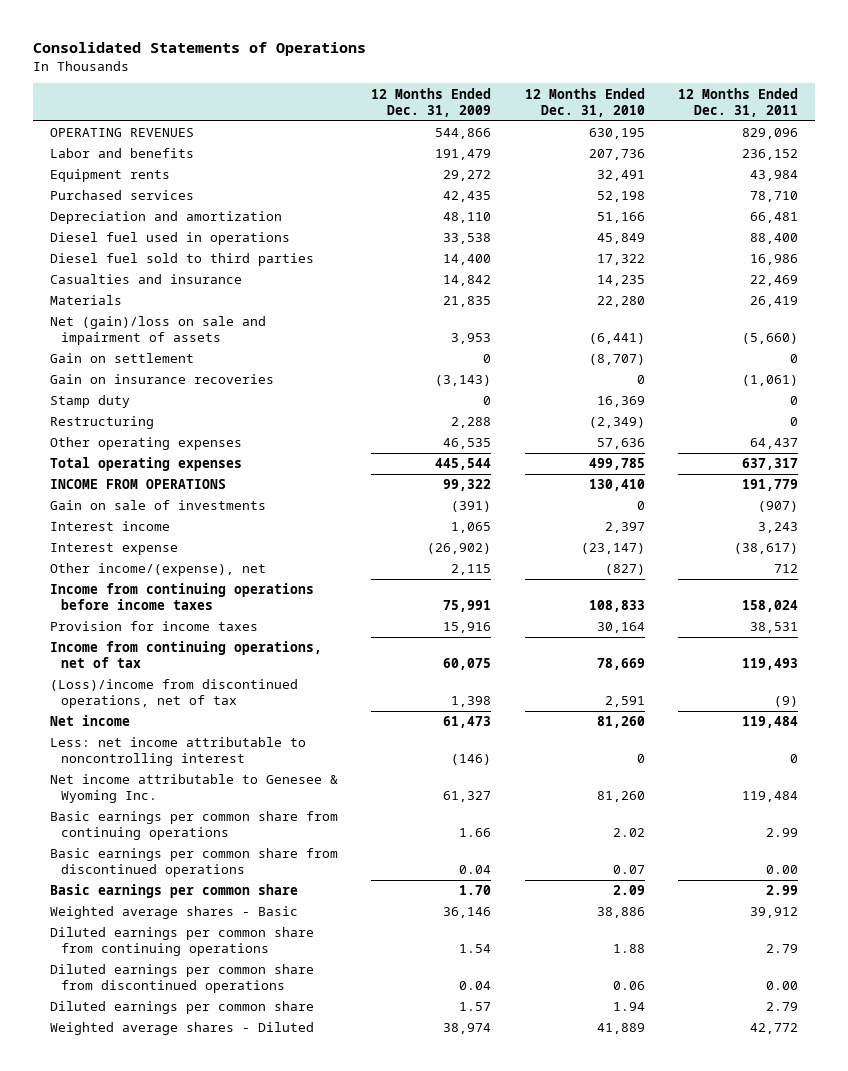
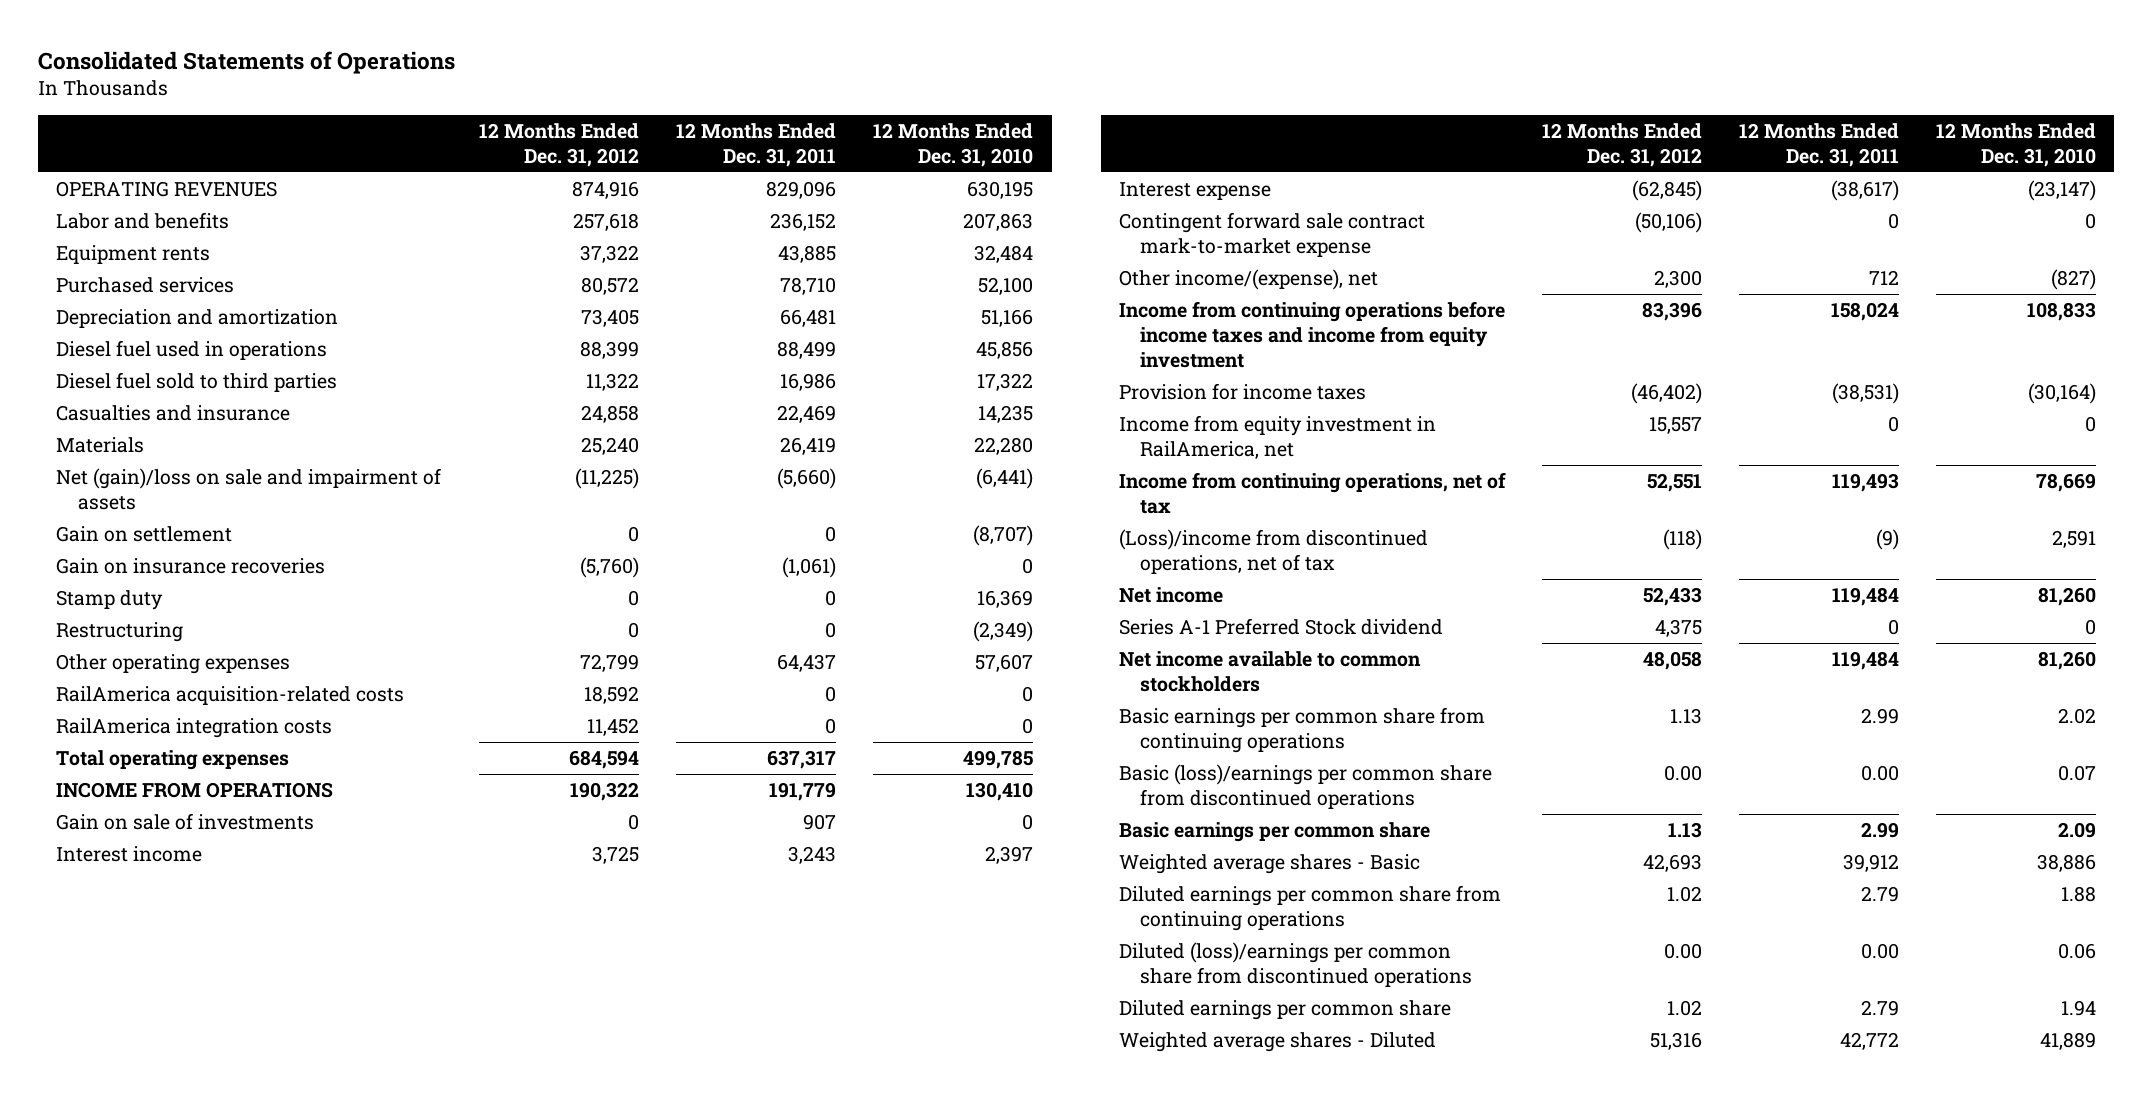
- | 12 Months Ended Dec. 31, 2009 | 12 Months Ended Dec. 31, 2010 | 12 Months Ended Dec. 31, 2011
+ | 12 Months Ended Dec. 31, 2012 | 12 Months Ended Dec. 31, 2011 | 12 Months Ended Dec. 31, 2010
- Labor and benefits | 191,479 | 207,736 | 236,152
- Equipment rents | 29,272 | 32,491 | 43,984
- Purchased services | 42,435 | 52,198 | 78,710
+ Labor and benefits | 257,618 | 236,152 | 207,863
+ Equipment rents | 37,322 | 43,885 | 32,484
+ Purchased services | 80,572 | 78,710 | 52,100
- Diesel fuel used in operations | 33,538 | 45,849 | 88,400
+ Diesel fuel used in operations | 88,399 | 88,499 | 45,856
- Other operating expenses | 46,535 | 57,636 | 64,437
+ Other operating expenses | 72,799 | 64,437 | 57,607
+ RailAmerica acquisition-related costs | 18,592 | 0 | 0
+ RailAmerica integration costs | 11,452 | 0 | 0
- Gain on sale of investments | (391) | 0 | (907)
+ Gain on sale of investments | 0 | 907 | 0
+ Contingent forward sale contract mark-to-market expense | (50,106) | 0 | 0
- Income from continuing operations before income taxes | 75,991 | 108,833 | 158,024
- Provision for income taxes | 15,916 | 30,164 | 38,531
+ Income from continuing operations before income taxes and income from equity investment | 83,396 | 158,024 | 108,833
+ Provision for income taxes | (46,402) | (38,531) | (30,164)
+ Income from equity investment in RailAmerica, net | 15,557 | 0 | 0
- Less: net income attributable to noncontrolling interest | (146) | 0 | 0
- Net income attributable to Genesee & Wyoming Inc. | 61,327 | 81,260 | 119,484
+ Series A-1 Preferred Stock dividend | 4,375 | 0 | 0
+ Net income available to common stockholders | 48,058 | 119,484 | 81,260
- Basic earnings per common share from discontinued operations | 0.04 | 0.07 | 0.00
+ Basic (loss)/earnings per common share from discontinued operations | 0.00 | 0.00 | 0.07
- Diluted earnings per common share from discontinued operations | 0.04 | 0.06 | 0.00
+ Diluted (loss)/earnings per common share from discontinued operations | 0.00 | 0.00 | 0.06

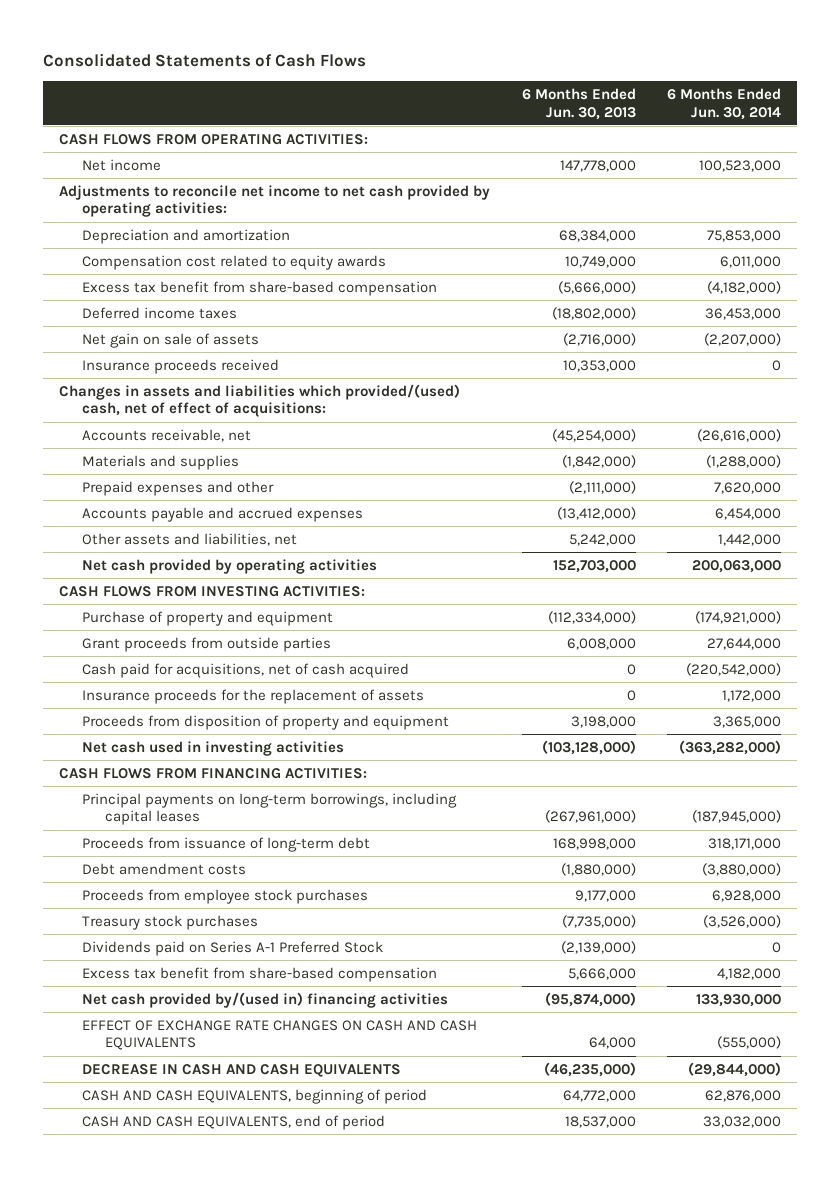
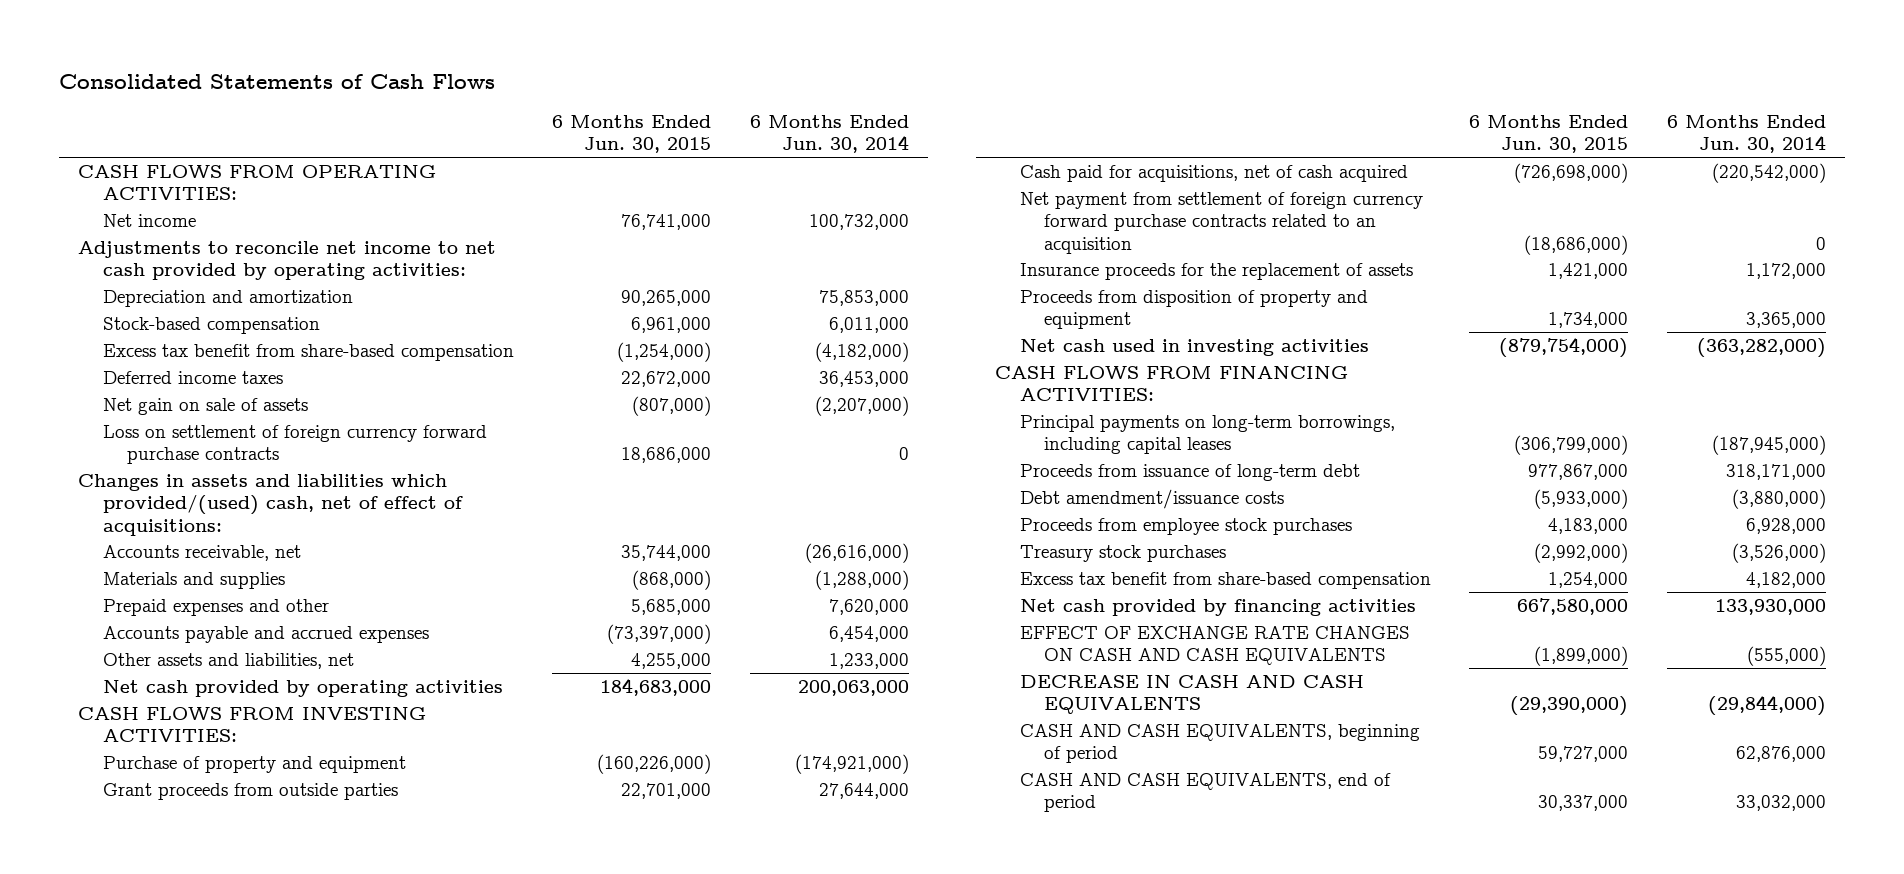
- | 6 Months Ended Jun. 30, 2013 | 6 Months Ended Jun. 30, 2014
+ | 6 Months Ended Jun. 30, 2015 | 6 Months Ended Jun. 30, 2014
- Net income | 147,778,000 | 100,523,000
+ Net income | 76,741,000 | 100,732,000
- Compensation cost related to equity awards | 10,749,000 | 6,011,000
+ Stock-based compensation | 6,961,000 | 6,011,000
- Insurance proceeds received | 10,353,000 | 0
+ Loss on settlement of foreign currency forward purchase contracts | 18,686,000 | 0
- Other assets and liabilities, net | 5,242,000 | 1,442,000
+ Other assets and liabilities, net | 4,255,000 | 1,233,000
+ Net payment from settlement of foreign currency forward purchase contracts related to an acquisition | (18,686,000) | 0
- Debt amendment costs | (1,880,000) | (3,880,000)
+ Debt amendment/issuance costs | (5,933,000) | (3,880,000)
- Dividends paid on Series A-1 Preferred Stock | (2,139,000) | 0
- Net cash provided by/(used in) financing activities | (95,874,000) | 133,930,000
+ Net cash provided by financing activities | 667,580,000 | 133,930,000

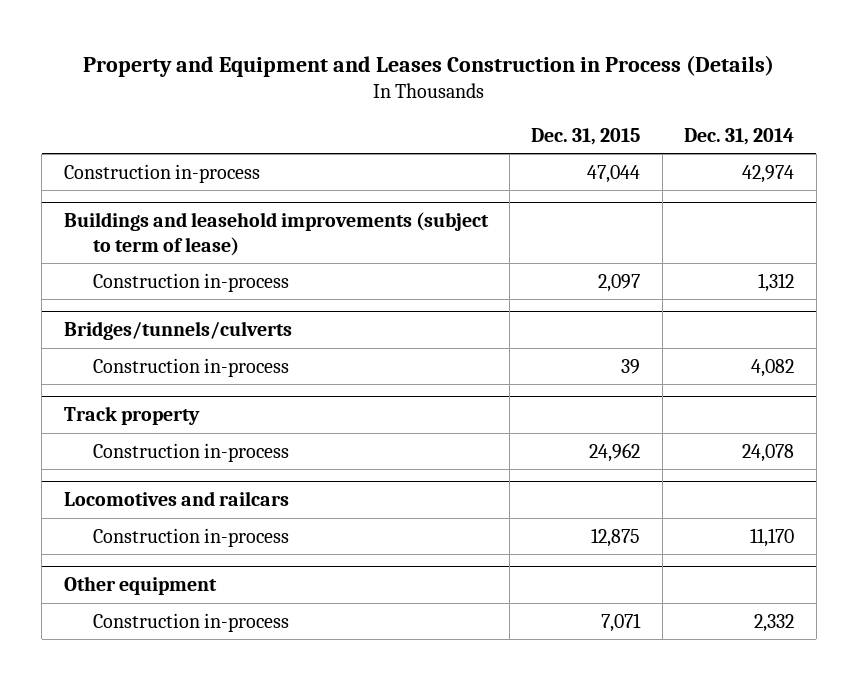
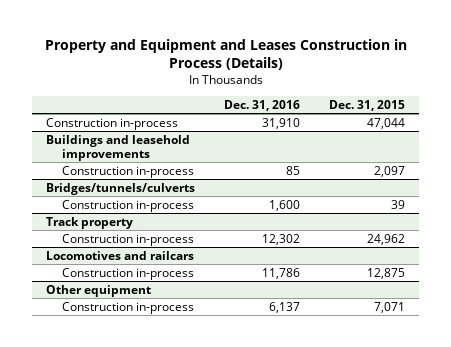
- | Dec. 31, 2015 | Dec. 31, 2014
+ | Dec. 31, 2016 | Dec. 31, 2015
- Buildings and leasehold improvements (subject to term of lease)
+ Buildings and leasehold improvements

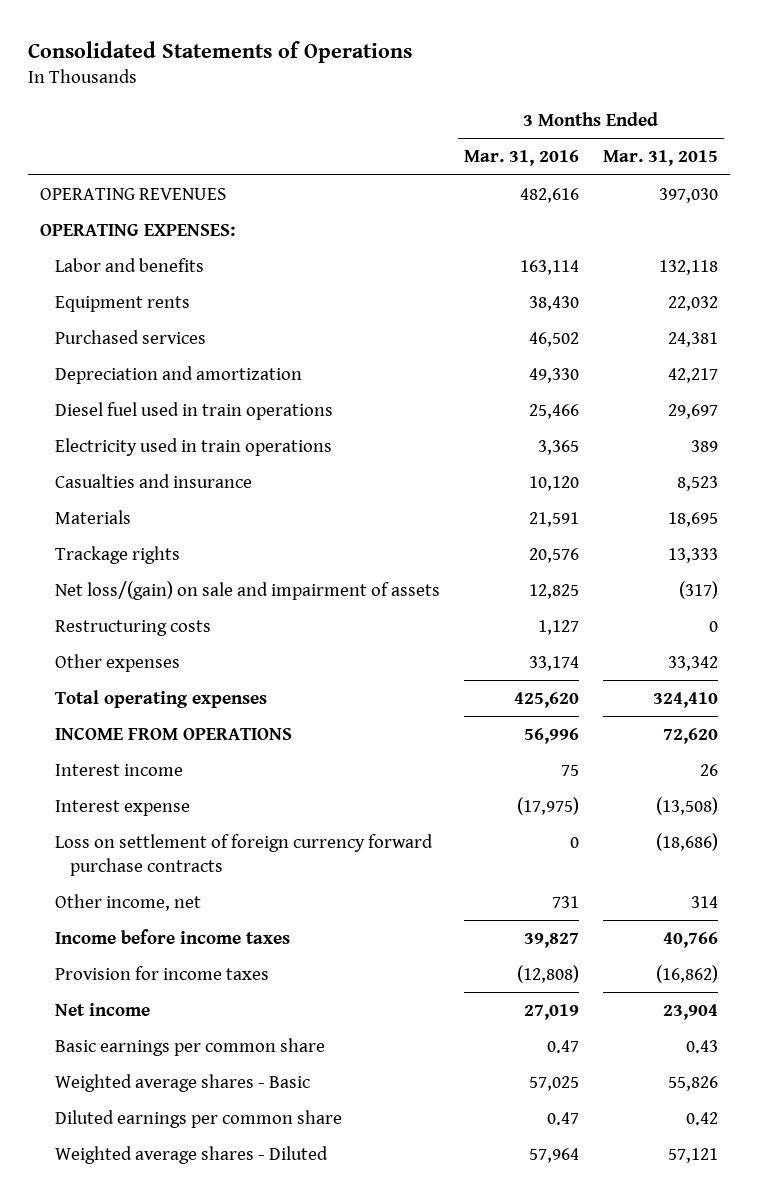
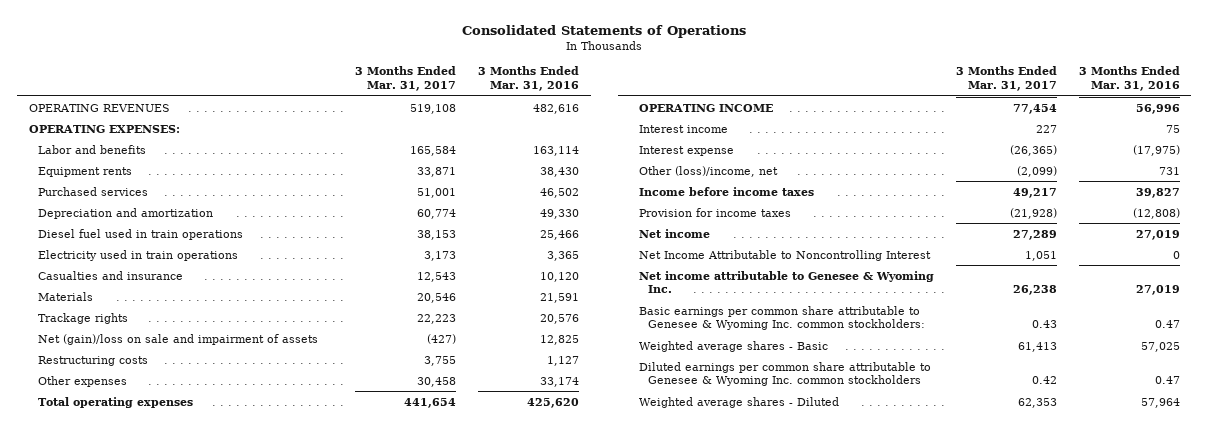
- | 3 Months Ended Mar. 31, 2016 | 3 Months Ended Mar. 31, 2015
+ | 3 Months Ended Mar. 31, 2017 | 3 Months Ended Mar. 31, 2016
- Net loss/(gain) on sale and impairment of assets | 12,825 | (317)
+ Net (gain)/loss on sale and impairment of assets | (427) | 12,825
- INCOME FROM OPERATIONS | 56,996 | 72,620
+ OPERATING INCOME | 77,454 | 56,996
- Loss on settlement of foreign currency forward purchase contracts | 0 | (18,686)
- Other income, net | 731 | 314
+ Other (loss)/income, net | (2,099) | 731
- Basic earnings per common share | 0.47 | 0.43
+ Net Income Attributable to Noncontrolling Interest | 1,051 | 0
+ Net income attributable to Genesee & Wyoming Inc. | 26,238 | 27,019
+ Basic earnings per common share attributable to Genesee & Wyoming Inc. common stockholders: | 0.43 | 0.47
- Diluted earnings per common share | 0.47 | 0.42
+ Diluted earnings per common share attributable to Genesee & Wyoming Inc. common stockholders | 0.42 | 0.47

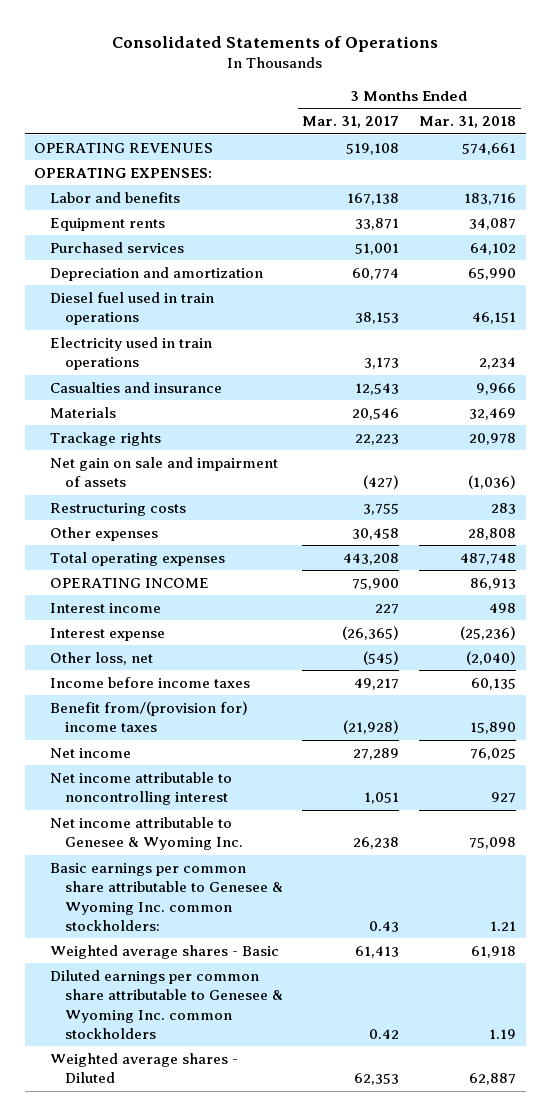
- | 3 Months Ended Mar. 31, 2017 | 3 Months Ended Mar. 31, 2016
+ | 3 Months Ended Mar. 31, 2017 | 3 Months Ended Mar. 31, 2018
- Labor and benefits | 165,584 | 163,114
+ Labor and benefits | 167,138 | 183,716
- Net (gain)/loss on sale and impairment of assets | (427) | 12,825
+ Net gain on sale and impairment of assets | (427) | (1,036)
- Total operating expenses | 441,654 | 425,620
- OPERATING INCOME | 77,454 | 56,996
+ Total operating expenses | 443,208 | 487,748
+ OPERATING INCOME | 75,900 | 86,913
- Other (loss)/income, net | (2,099) | 731
+ Other loss, net | (545) | (2,040)
- Provision for income taxes | (21,928) | (12,808)
+ Benefit from/(provision for) income taxes | (21,928) | 15,890
- Net Income Attributable to Noncontrolling Interest | 1,051 | 0
+ Net income attributable to noncontrolling interest | 1,051 | 927

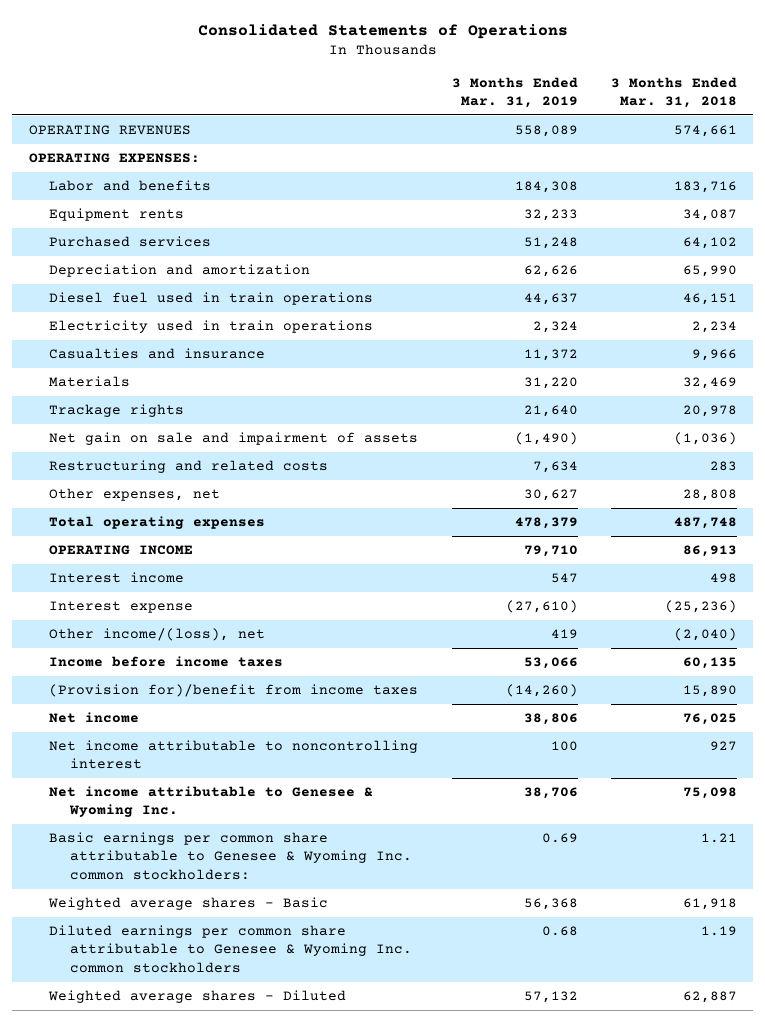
- | 3 Months Ended Mar. 31, 2017 | 3 Months Ended Mar. 31, 2018
+ | 3 Months Ended Mar. 31, 2019 | 3 Months Ended Mar. 31, 2018
- Restructuring costs | 3,755 | 283
- Other expenses | 30,458 | 28,808
+ Restructuring and related costs | 7,634 | 283
+ Other expenses, net | 30,627 | 28,808
- Other loss, net | (545) | (2,040)
+ Other income/(loss), net | 419 | (2,040)
- Benefit from/(provision for) income taxes | (21,928) | 15,890
+ (Provision for)/benefit from income taxes | (14,260) | 15,890

